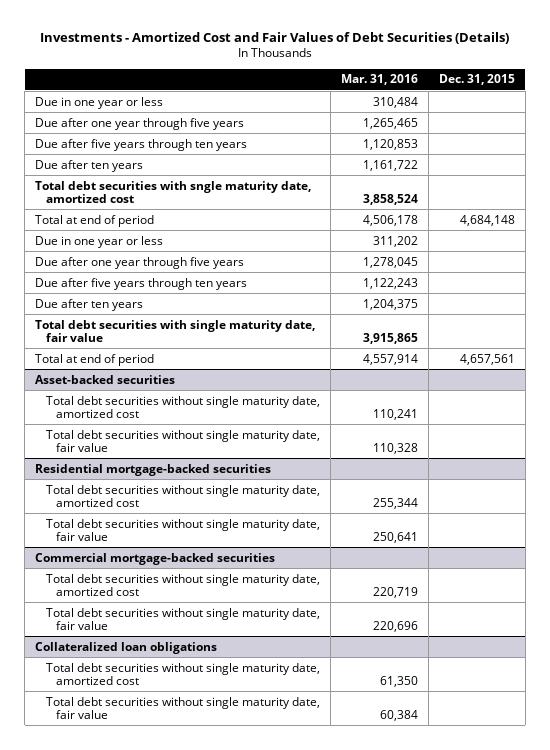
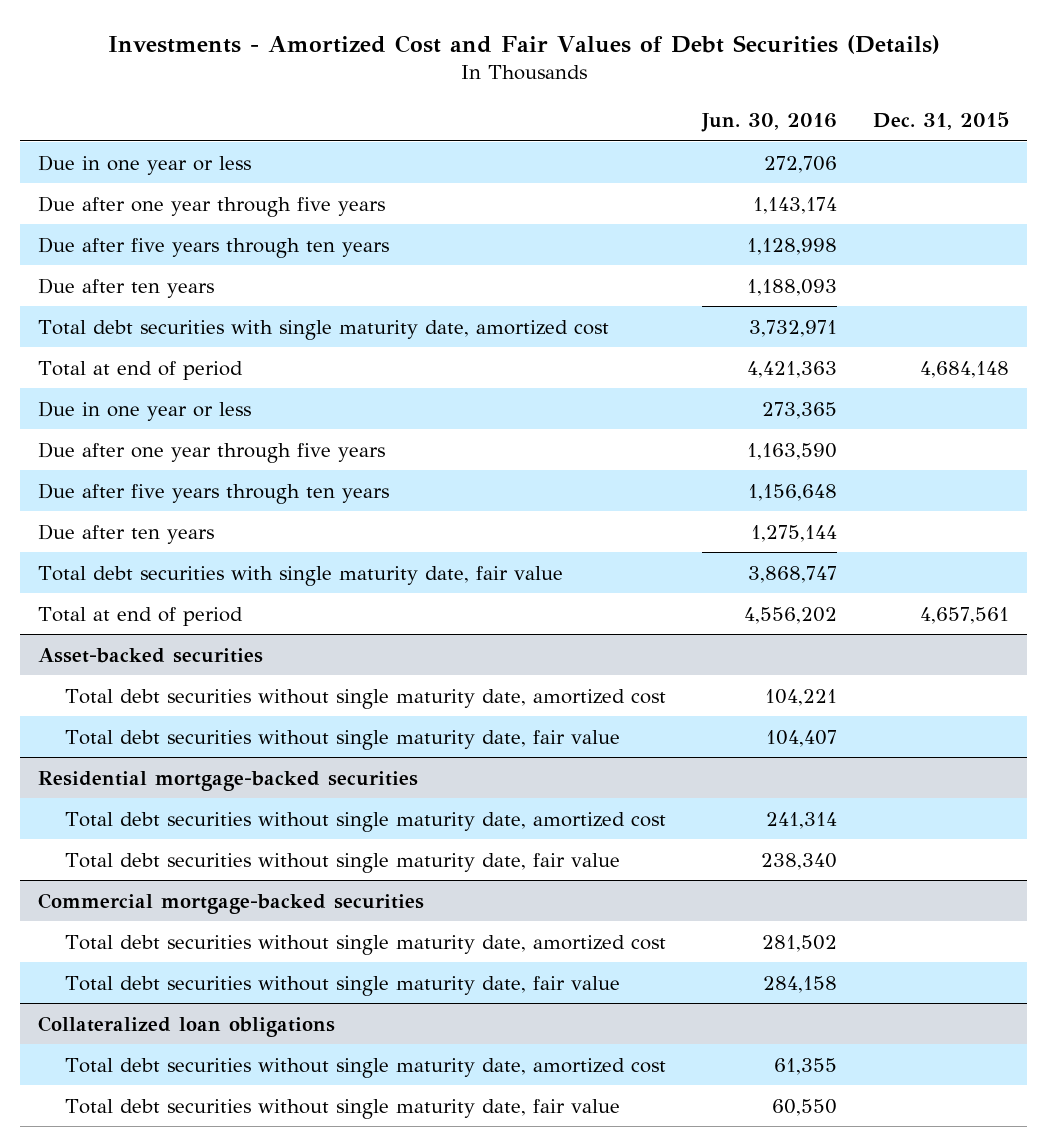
- | Mar. 31, 2016 | Dec. 31, 2015
+ | Jun. 30, 2016 | Dec. 31, 2015
- Total debt securities with sngle maturity date, amortized cost | 3,858,524 |
+ Total debt securities with single maturity date, amortized cost | 3,732,971 |

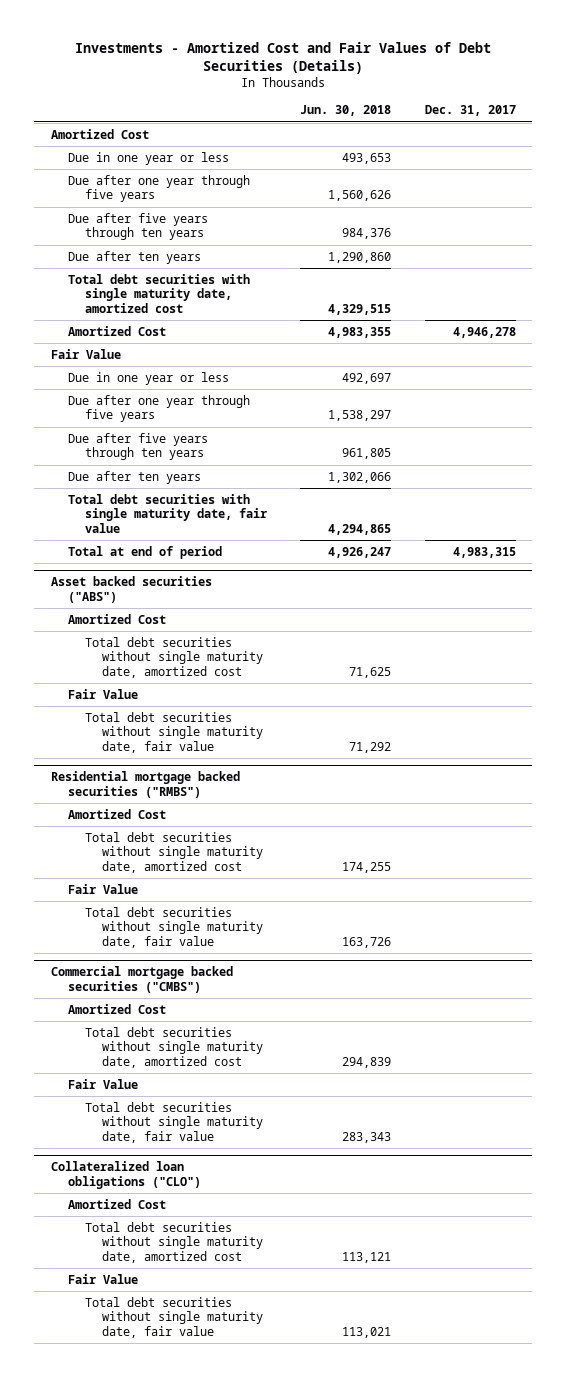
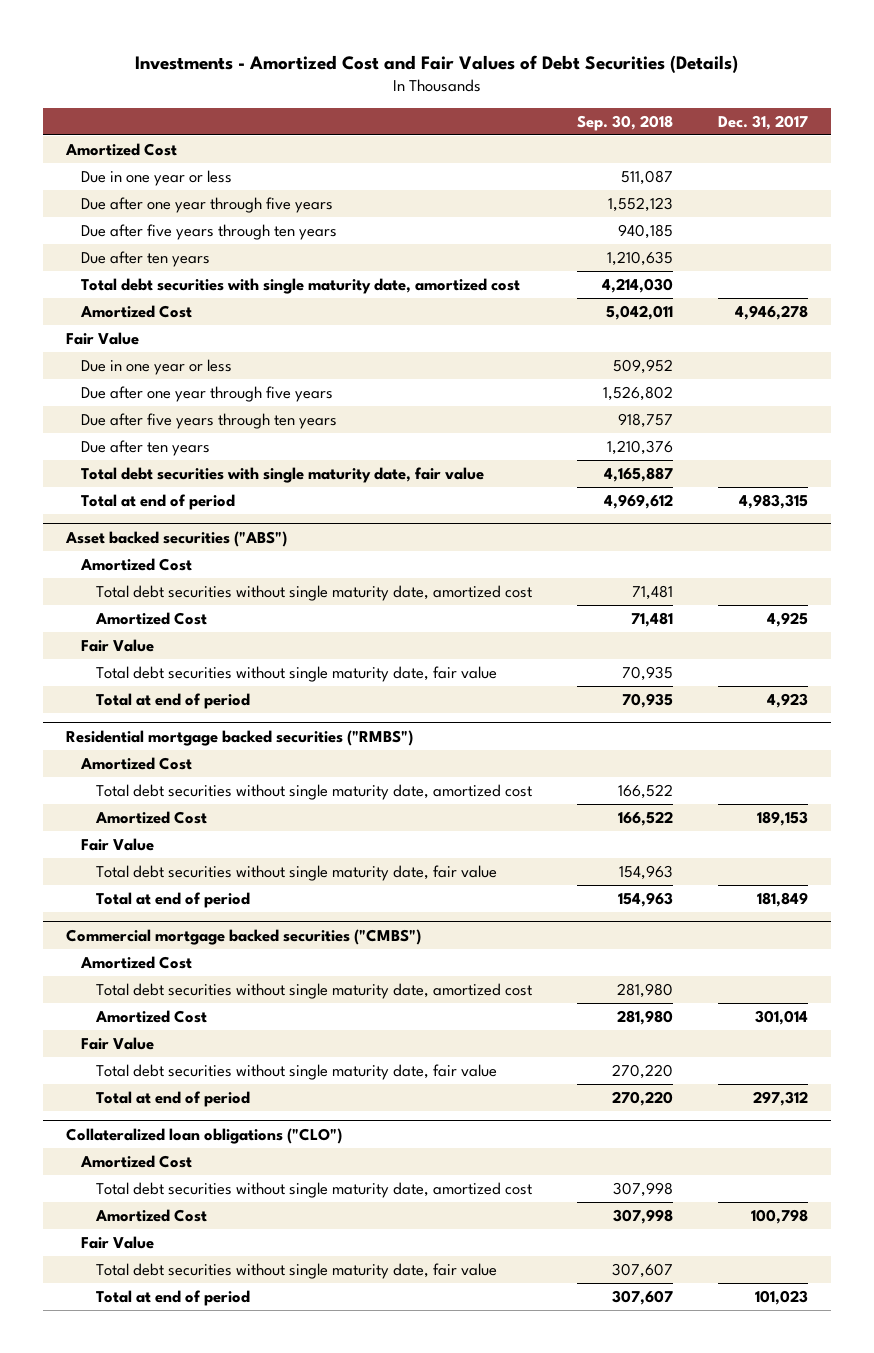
- | Jun. 30, 2018 | Dec. 31, 2017
+ | Sep. 30, 2018 | Dec. 31, 2017
@ Asset backed securities ("ABS")
+ Amortized Cost | 71,481 | 4,925
+ Total at end of period | 70,935 | 4,923
@ Residential mortgage backed securities ("RMBS")
+ Amortized Cost | 166,522 | 189,153
+ Total at end of period | 154,963 | 181,849
@ Commercial mortgage backed securities ("CMBS")
+ Amortized Cost | 281,980 | 301,014
+ Total at end of period | 270,220 | 297,312
@ Collateralized loan obligations ("CLO")
+ Amortized Cost | 307,998 | 100,798
+ Total at end of period | 307,607 | 101,023

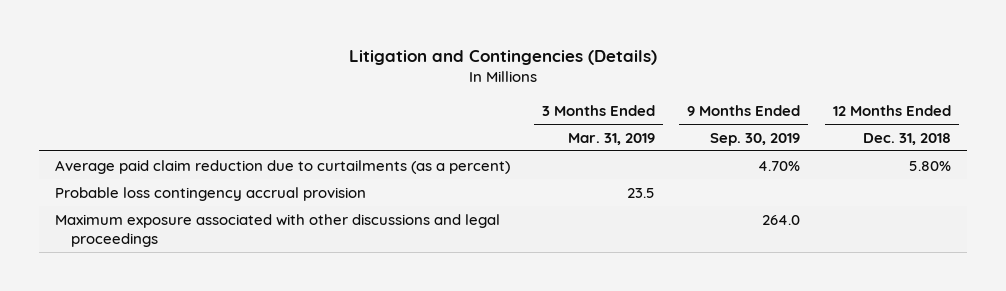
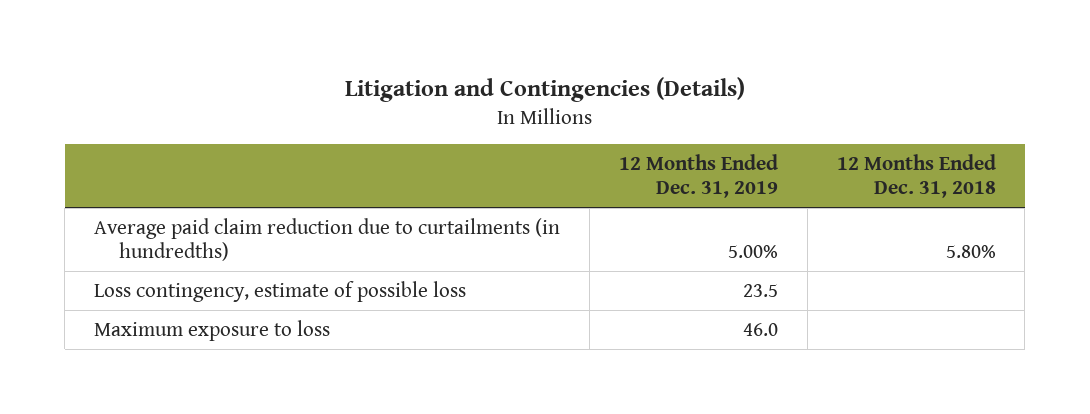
- | 3 Months Ended Mar. 31, 2019 | 9 Months Ended Sep. 30, 2019 | 12 Months Ended Dec. 31, 2018
+ | 12 Months Ended Dec. 31, 2019 | 12 Months Ended Dec. 31, 2018
- Average paid claim reduction due to curtailments (as a percent) | | 4.70% | 5.80%
- Probable loss contingency accrual provision | 23.5 | |
- Maximum exposure associated with other discussions and legal proceedings | | 264.0 |
+ Average paid claim reduction due to curtailments (in hundredths) | 5.00% | 5.80%
+ Loss contingency, estimate of possible loss | 23.5 |
+ Maximum exposure to loss | 46.0 |

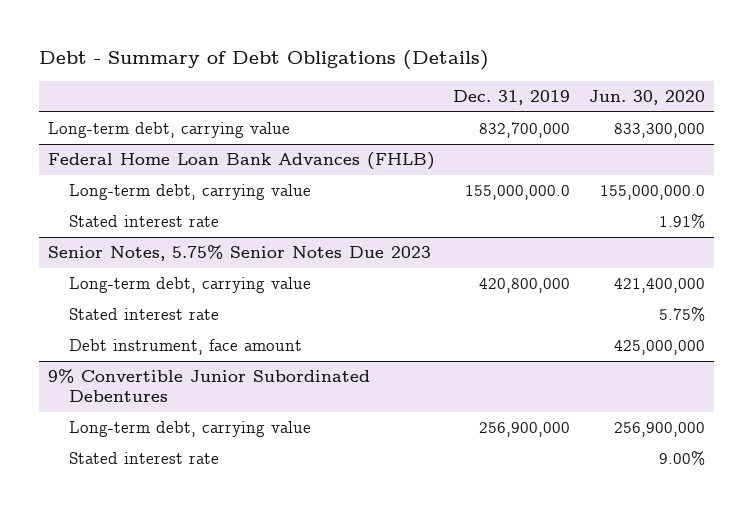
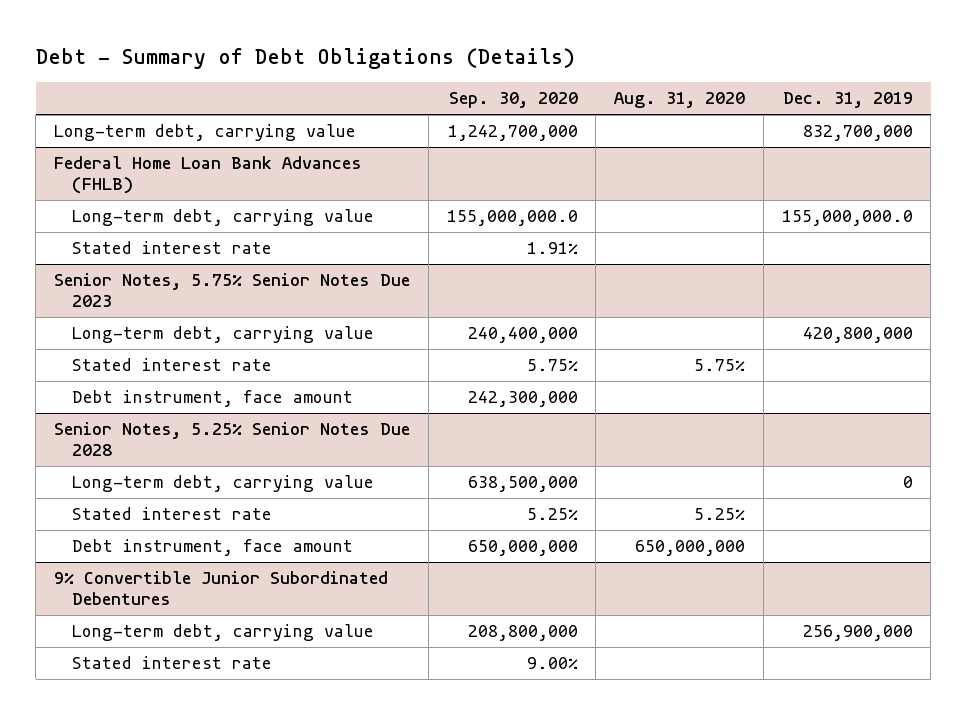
- | Dec. 31, 2019 | Jun. 30, 2020
+ | Sep. 30, 2020 | Aug. 31, 2020 | Dec. 31, 2019
+ Senior Notes, 5.25% Senior Notes Due 2028
+ Long-term debt, carrying value | 638,500,000 | | 0
+ Stated interest rate | 5.25% | 5.25% |
+ Debt instrument, face amount | 650,000,000 | 650,000,000 |

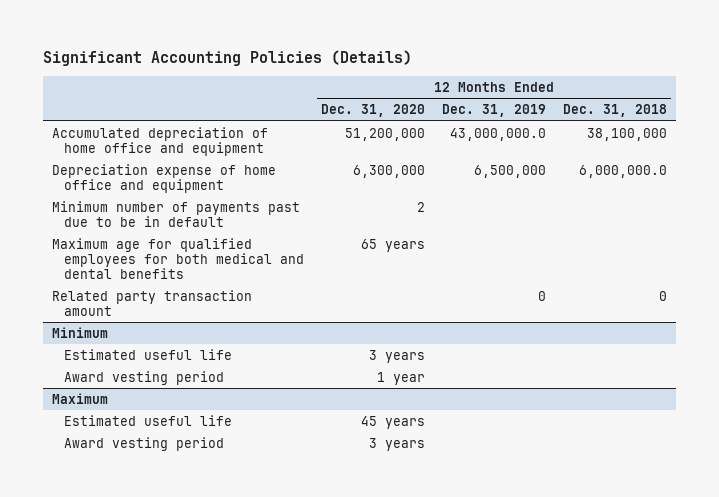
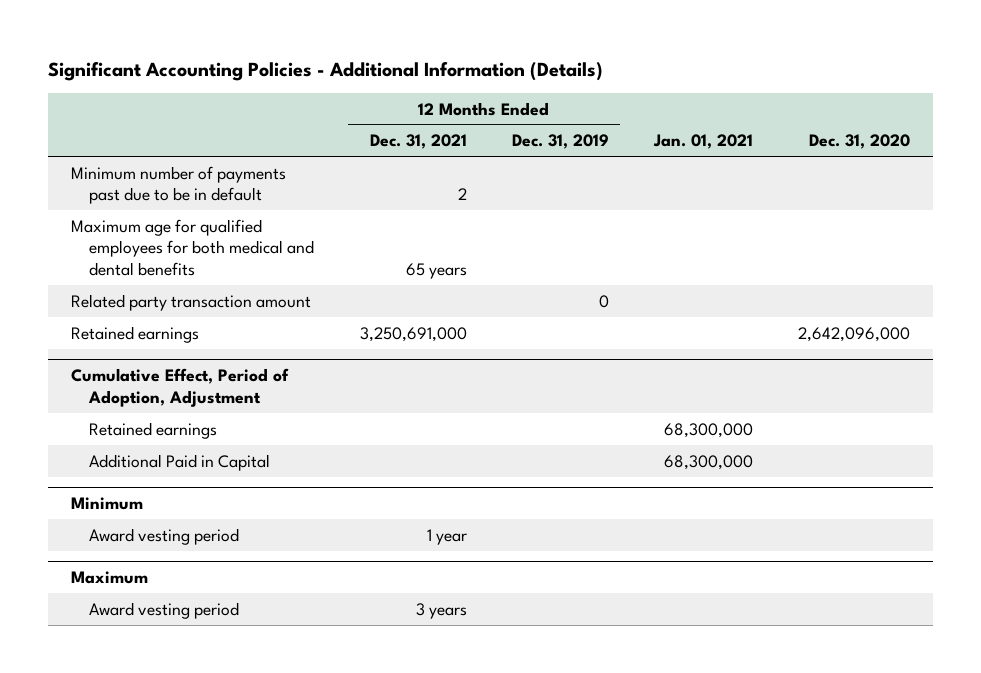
- Significant Accounting Policies (Details)
+ Significant Accounting Policies - Additional Information (Details)
- | 12 Months Ended Dec. 31, 2020 | 12 Months Ended Dec. 31, 2019 | 12 Months Ended Dec. 31, 2018
+ | 12 Months Ended Dec. 31, 2021 | 12 Months Ended Dec. 31, 2019 | Jan. 01, 2021 | Dec. 31, 2020
- Accumulated depreciation of home office and equipment | 51,200,000 | 43,000,000.0 | 38,100,000
- Depreciation expense of home office and equipment | 6,300,000 | 6,500,000 | 6,000,000.0
+ Retained earnings | 3,250,691,000 | | | 2,642,096,000
+ Cumulative Effect, Period of Adoption, Adjustment
+ Retained earnings | | | 68,300,000 |
+ Additional Paid in Capital | | | 68,300,000 |
@ Minimum
- Estimated useful life | 3 years | |
@ Maximum
- Estimated useful life | 45 years | |

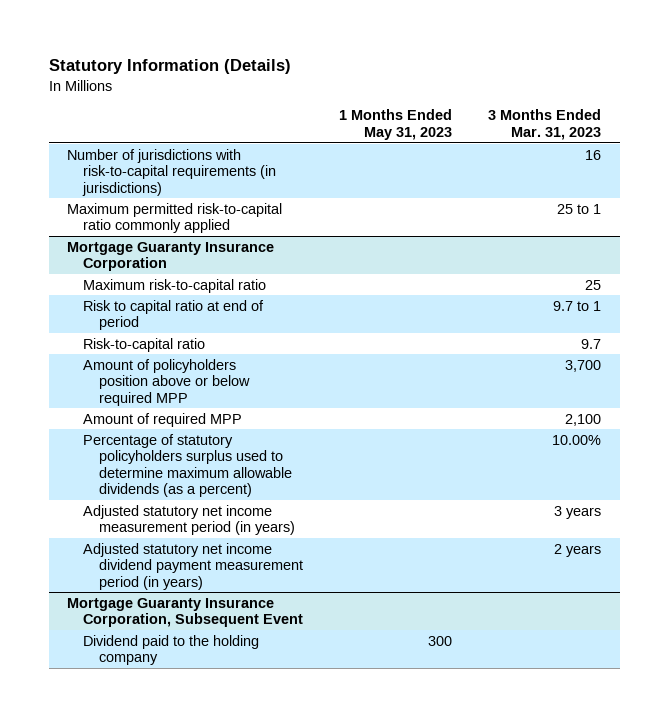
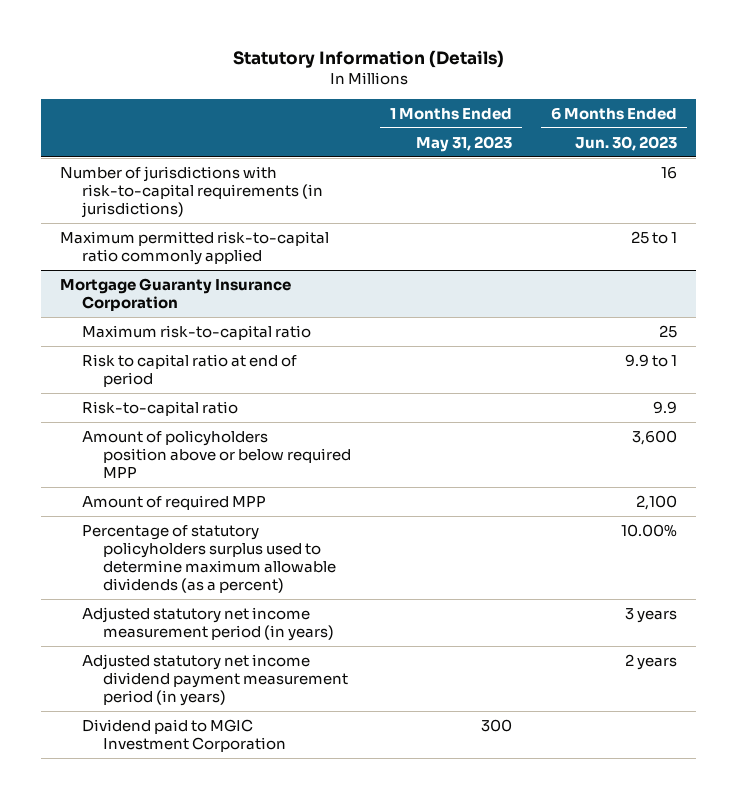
- | 1 Months Ended May 31, 2023 | 3 Months Ended Mar. 31, 2023
+ | 1 Months Ended May 31, 2023 | 6 Months Ended Jun. 30, 2023
- Mortgage Guaranty Insurance Corporation, Subsequent Event
- Dividend paid to the holding company | 300 |
@ Mortgage Guaranty Insurance Corporation
+ Dividend paid to MGIC Investment Corporation | 300 |

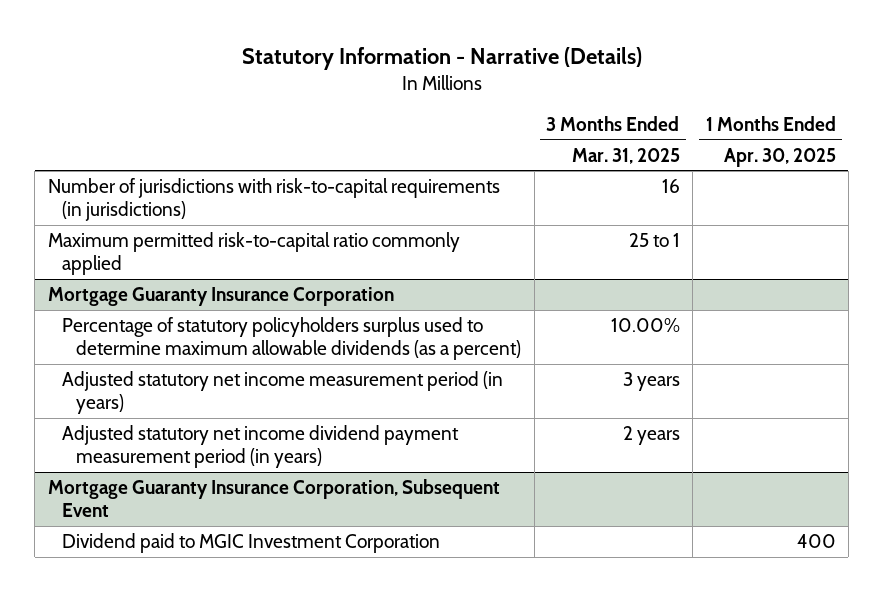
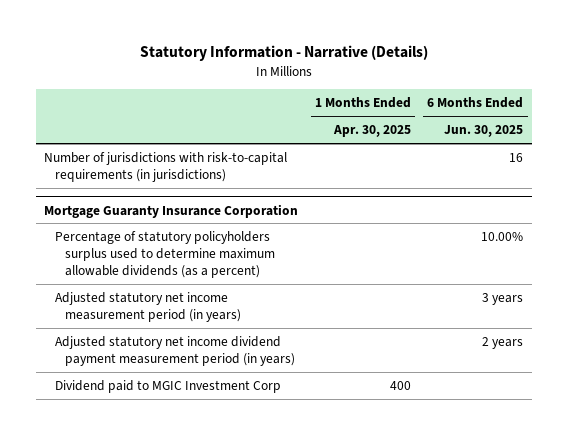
- | 3 Months Ended Mar. 31, 2025 | 1 Months Ended Apr. 30, 2025
+ | 1 Months Ended Apr. 30, 2025 | 6 Months Ended Jun. 30, 2025
- Maximum permitted risk-to-capital ratio commonly applied | 25 to 1 |
- Mortgage Guaranty Insurance Corporation, Subsequent Event
- Dividend paid to MGIC Investment Corporation | | 400
@ Mortgage Guaranty Insurance Corporation
+ Dividend paid to MGIC Investment Corp | 400 |

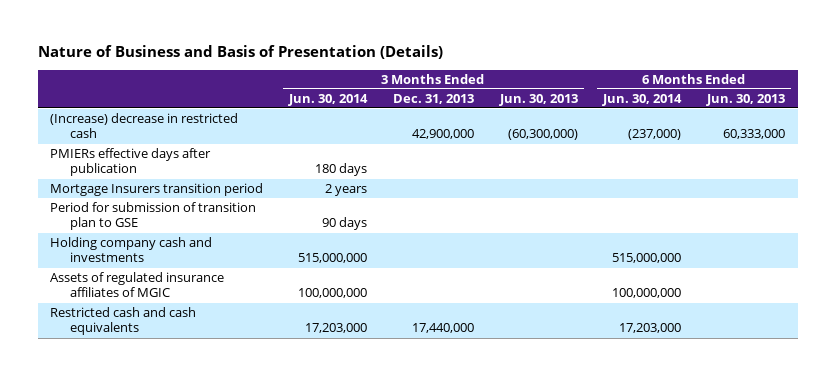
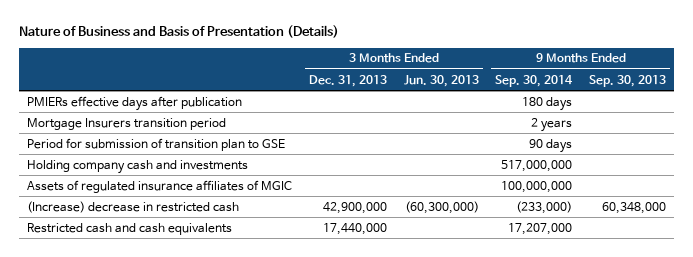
- | 3 Months Ended Jun. 30, 2014 | 3 Months Ended Dec. 31, 2013 | 3 Months Ended Jun. 30, 2013 | 6 Months Ended Jun. 30, 2014 | 6 Months Ended Jun. 30, 2013
+ | 3 Months Ended Dec. 31, 2013 | 3 Months Ended Jun. 30, 2013 | 9 Months Ended Sep. 30, 2014 | 9 Months Ended Sep. 30, 2013
moved down: (Increase) decrease in restricted cash | 42,900,000 | (60,300,000) | (233,000) | 60,348,000

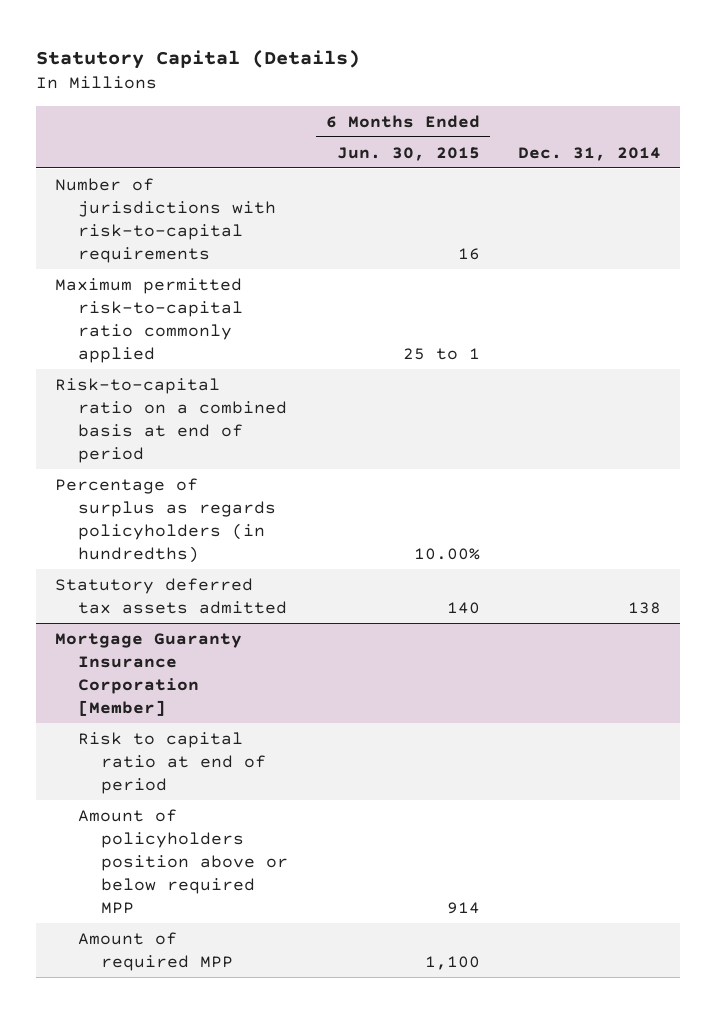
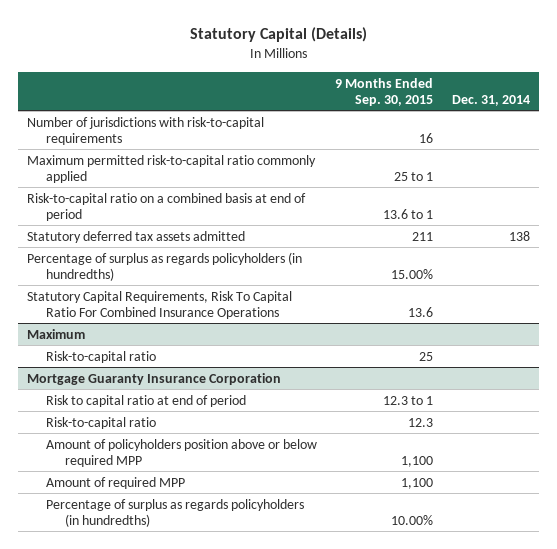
- | 6 Months Ended Jun. 30, 2015 | Dec. 31, 2014
+ | 9 Months Ended Sep. 30, 2015 | Dec. 31, 2014
- Mortgage Guaranty Insurance Corporation [Member]
moved down: Percentage of surplus as regards policyholders (in hundredths) | 15.00% |
+ Statutory Capital Requirements, Risk To Capital Ratio For Combined Insurance Operations | 13.6 |
+ Maximum
+ Risk-to-capital ratio | 25 |
+ Mortgage Guaranty Insurance Corporation
+ Risk-to-capital ratio | 12.3 |
+ Percentage of surplus as regards policyholders (in hundredths) | 10.00% |

